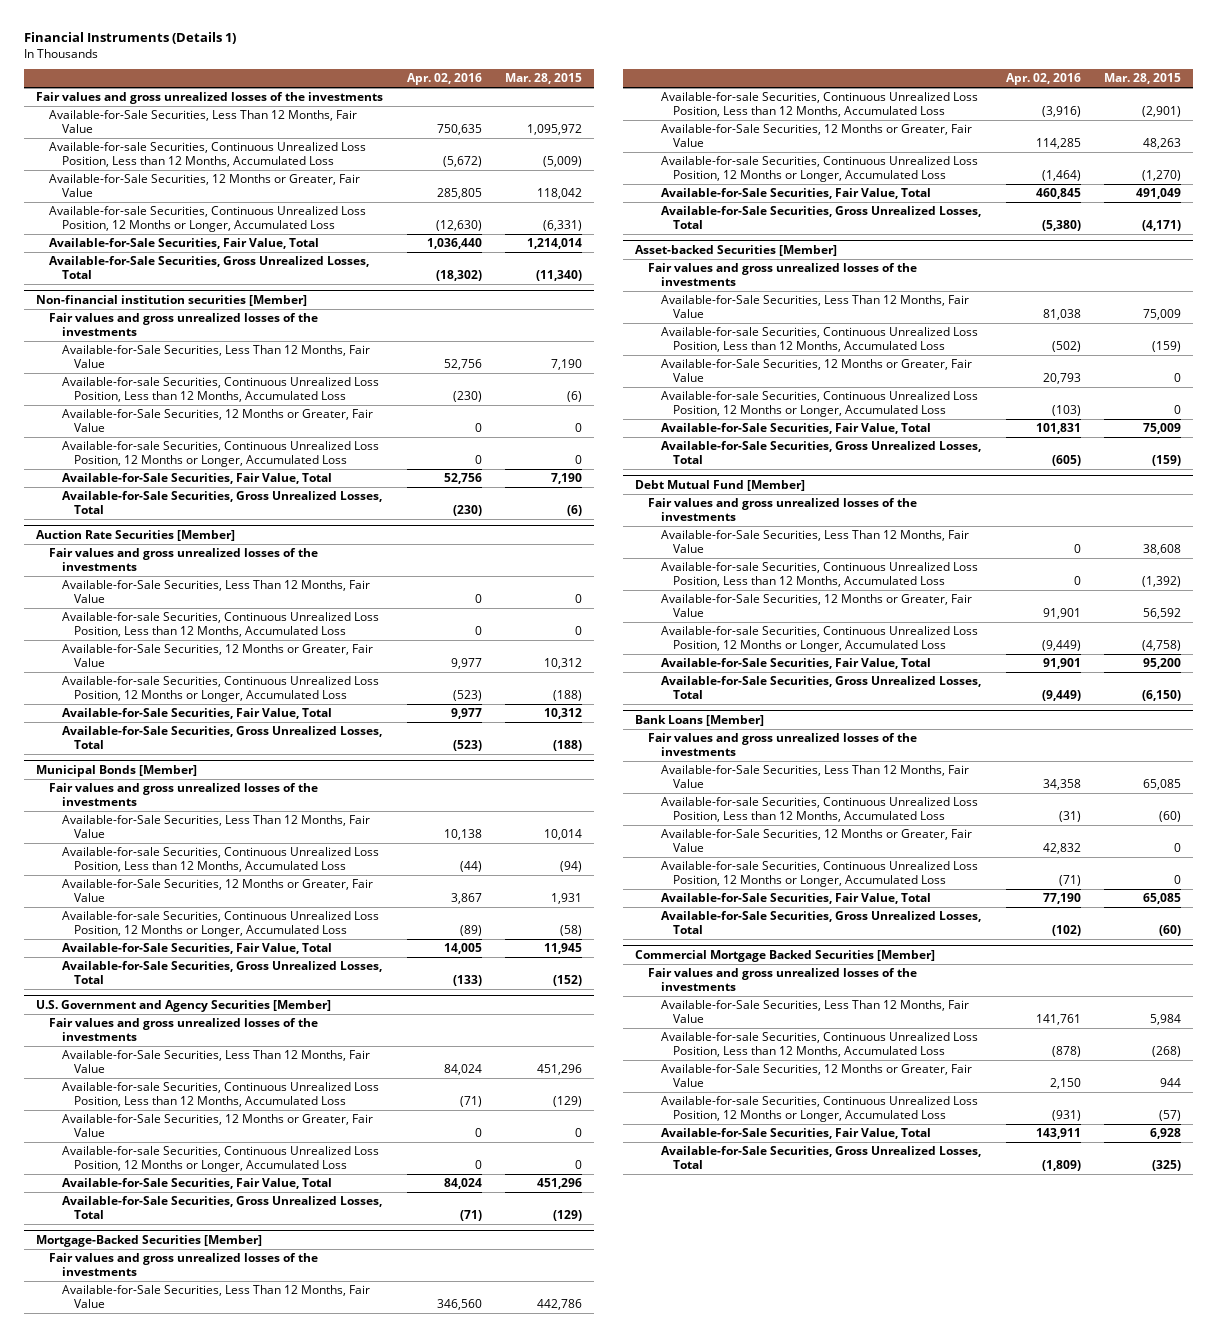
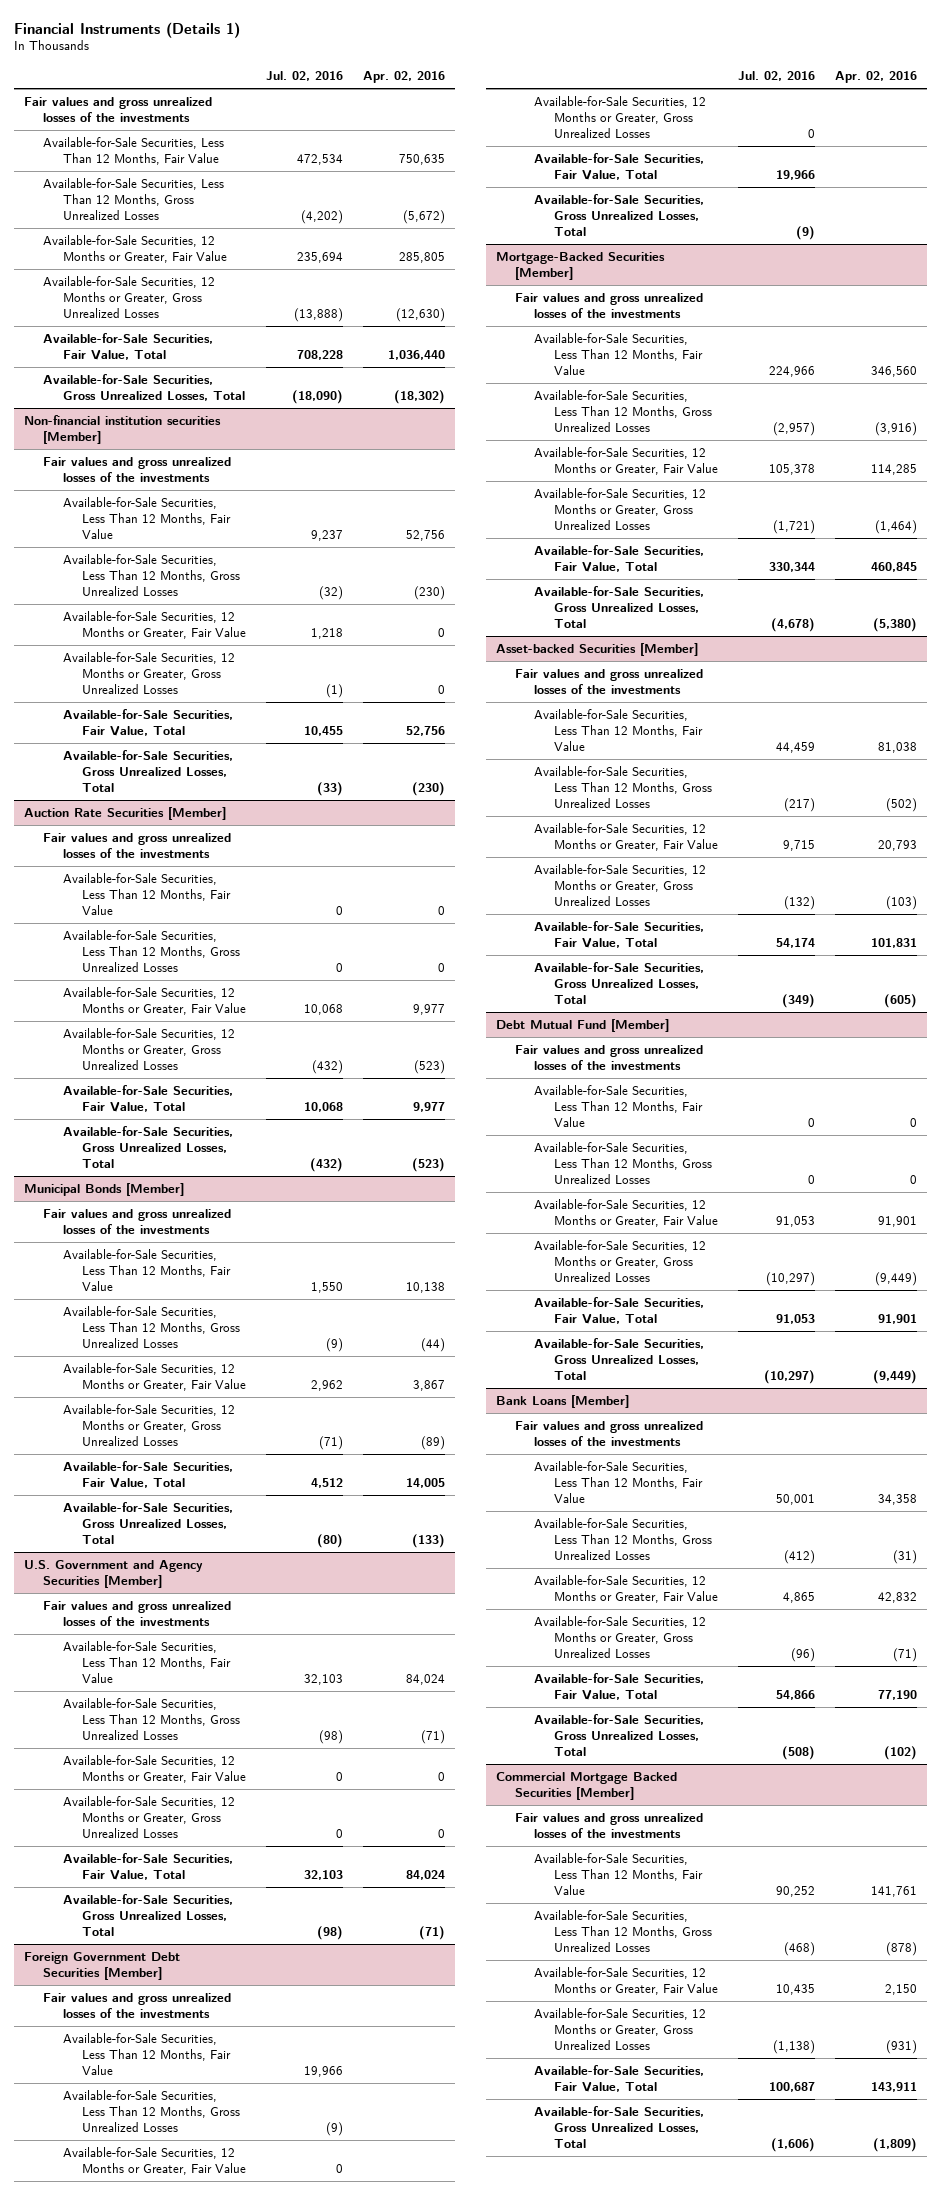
- | Apr. 02, 2016 | Mar. 28, 2015
+ | Jul. 02, 2016 | Apr. 02, 2016
- Available-for-sale Securities, Continuous Unrealized Loss Position, Less than 12 Months, Accumulated Loss | (5,672) | (5,009)
+ Available-for-Sale Securities, Less Than 12 Months, Gross Unrealized Losses | (4,202) | (5,672)
- Available-for-sale Securities, Continuous Unrealized Loss Position, 12 Months or Longer, Accumulated Loss | (12,630) | (6,331)
+ Available-for-Sale Securities, 12 Months or Greater, Gross Unrealized Losses | (13,888) | (12,630)
@ Non-financial institution securities [Member]
- Available-for-sale Securities, Continuous Unrealized Loss Position, Less than 12 Months, Accumulated Loss | (230) | (6)
+ Available-for-Sale Securities, Less Than 12 Months, Gross Unrealized Losses | (32) | (230)
- Available-for-sale Securities, Continuous Unrealized Loss Position, 12 Months or Longer, Accumulated Loss | 0 | 0
+ Available-for-Sale Securities, 12 Months or Greater, Gross Unrealized Losses | (1) | 0
@ Auction Rate Securities [Member]
- Available-for-sale Securities, Continuous Unrealized Loss Position, Less than 12 Months, Accumulated Loss | 0 | 0
+ Available-for-Sale Securities, Less Than 12 Months, Gross Unrealized Losses | 0 | 0
- Available-for-sale Securities, Continuous Unrealized Loss Position, 12 Months or Longer, Accumulated Loss | (523) | (188)
+ Available-for-Sale Securities, 12 Months or Greater, Gross Unrealized Losses | (432) | (523)
@ Municipal Bonds [Member]
- Available-for-sale Securities, Continuous Unrealized Loss Position, Less than 12 Months, Accumulated Loss | (44) | (94)
+ Available-for-Sale Securities, Less Than 12 Months, Gross Unrealized Losses | (9) | (44)
- Available-for-sale Securities, Continuous Unrealized Loss Position, 12 Months or Longer, Accumulated Loss | (89) | (58)
+ Available-for-Sale Securities, 12 Months or Greater, Gross Unrealized Losses | (71) | (89)
@ U.S. Government and Agency Securities [Member]
- Available-for-sale Securities, Continuous Unrealized Loss Position, Less than 12 Months, Accumulated Loss | (71) | (129)
+ Available-for-Sale Securities, Less Than 12 Months, Gross Unrealized Losses | (98) | (71)
- Available-for-sale Securities, Continuous Unrealized Loss Position, 12 Months or Longer, Accumulated Loss | 0 | 0
+ Available-for-Sale Securities, 12 Months or Greater, Gross Unrealized Losses | 0 | 0
+ Foreign Government Debt Securities [Member]
+ Fair values and gross unrealized losses of the investments
+ Available-for-Sale Securities, Less Than 12 Months, Fair Value | 19,966 |
+ Available-for-Sale Securities, Less Than 12 Months, Gross Unrealized Losses | (9) |
+ Available-for-Sale Securities, 12 Months or Greater, Fair Value | 0 |
+ Available-for-Sale Securities, 12 Months or Greater, Gross Unrealized Losses | 0 |
+ Available-for-Sale Securities, Fair Value, Total | 19,966 |
+ Available-for-Sale Securities, Gross Unrealized Losses, Total | (9) |
@ Mortgage-Backed Securities [Member]
- Available-for-sale Securities, Continuous Unrealized Loss Position, Less than 12 Months, Accumulated Loss | (3,916) | (2,901)
+ Available-for-Sale Securities, Less Than 12 Months, Gross Unrealized Losses | (2,957) | (3,916)
- Available-for-sale Securities, Continuous Unrealized Loss Position, 12 Months or Longer, Accumulated Loss | (1,464) | (1,270)
+ Available-for-Sale Securities, 12 Months or Greater, Gross Unrealized Losses | (1,721) | (1,464)
@ Asset-backed Securities [Member]
- Available-for-sale Securities, Continuous Unrealized Loss Position, Less than 12 Months, Accumulated Loss | (502) | (159)
+ Available-for-Sale Securities, Less Than 12 Months, Gross Unrealized Losses | (217) | (502)
- Available-for-sale Securities, Continuous Unrealized Loss Position, 12 Months or Longer, Accumulated Loss | (103) | 0
+ Available-for-Sale Securities, 12 Months or Greater, Gross Unrealized Losses | (132) | (103)
@ Debt Mutual Fund [Member]
- Available-for-sale Securities, Continuous Unrealized Loss Position, Less than 12 Months, Accumulated Loss | 0 | (1,392)
+ Available-for-Sale Securities, Less Than 12 Months, Gross Unrealized Losses | 0 | 0
- Available-for-sale Securities, Continuous Unrealized Loss Position, 12 Months or Longer, Accumulated Loss | (9,449) | (4,758)
+ Available-for-Sale Securities, 12 Months or Greater, Gross Unrealized Losses | (10,297) | (9,449)
@ Bank Loans [Member]
- Available-for-sale Securities, Continuous Unrealized Loss Position, Less than 12 Months, Accumulated Loss | (31) | (60)
+ Available-for-Sale Securities, Less Than 12 Months, Gross Unrealized Losses | (412) | (31)
- Available-for-sale Securities, Continuous Unrealized Loss Position, 12 Months or Longer, Accumulated Loss | (71) | 0
+ Available-for-Sale Securities, 12 Months or Greater, Gross Unrealized Losses | (96) | (71)
@ Commercial Mortgage Backed Securities [Member]
- Available-for-sale Securities, Continuous Unrealized Loss Position, Less than 12 Months, Accumulated Loss | (878) | (268)
+ Available-for-Sale Securities, Less Than 12 Months, Gross Unrealized Losses | (468) | (878)
- Available-for-sale Securities, Continuous Unrealized Loss Position, 12 Months or Longer, Accumulated Loss | (931) | (57)
+ Available-for-Sale Securities, 12 Months or Greater, Gross Unrealized Losses | (1,138) | (931)

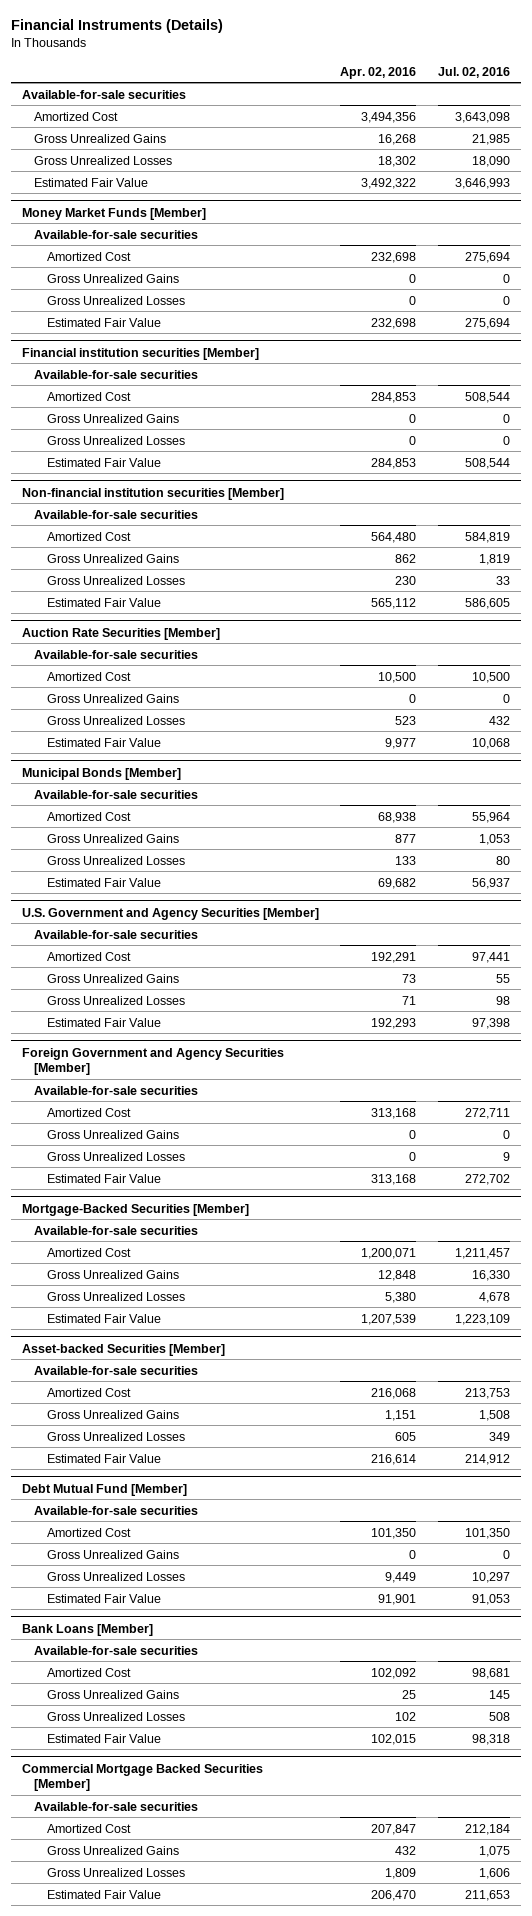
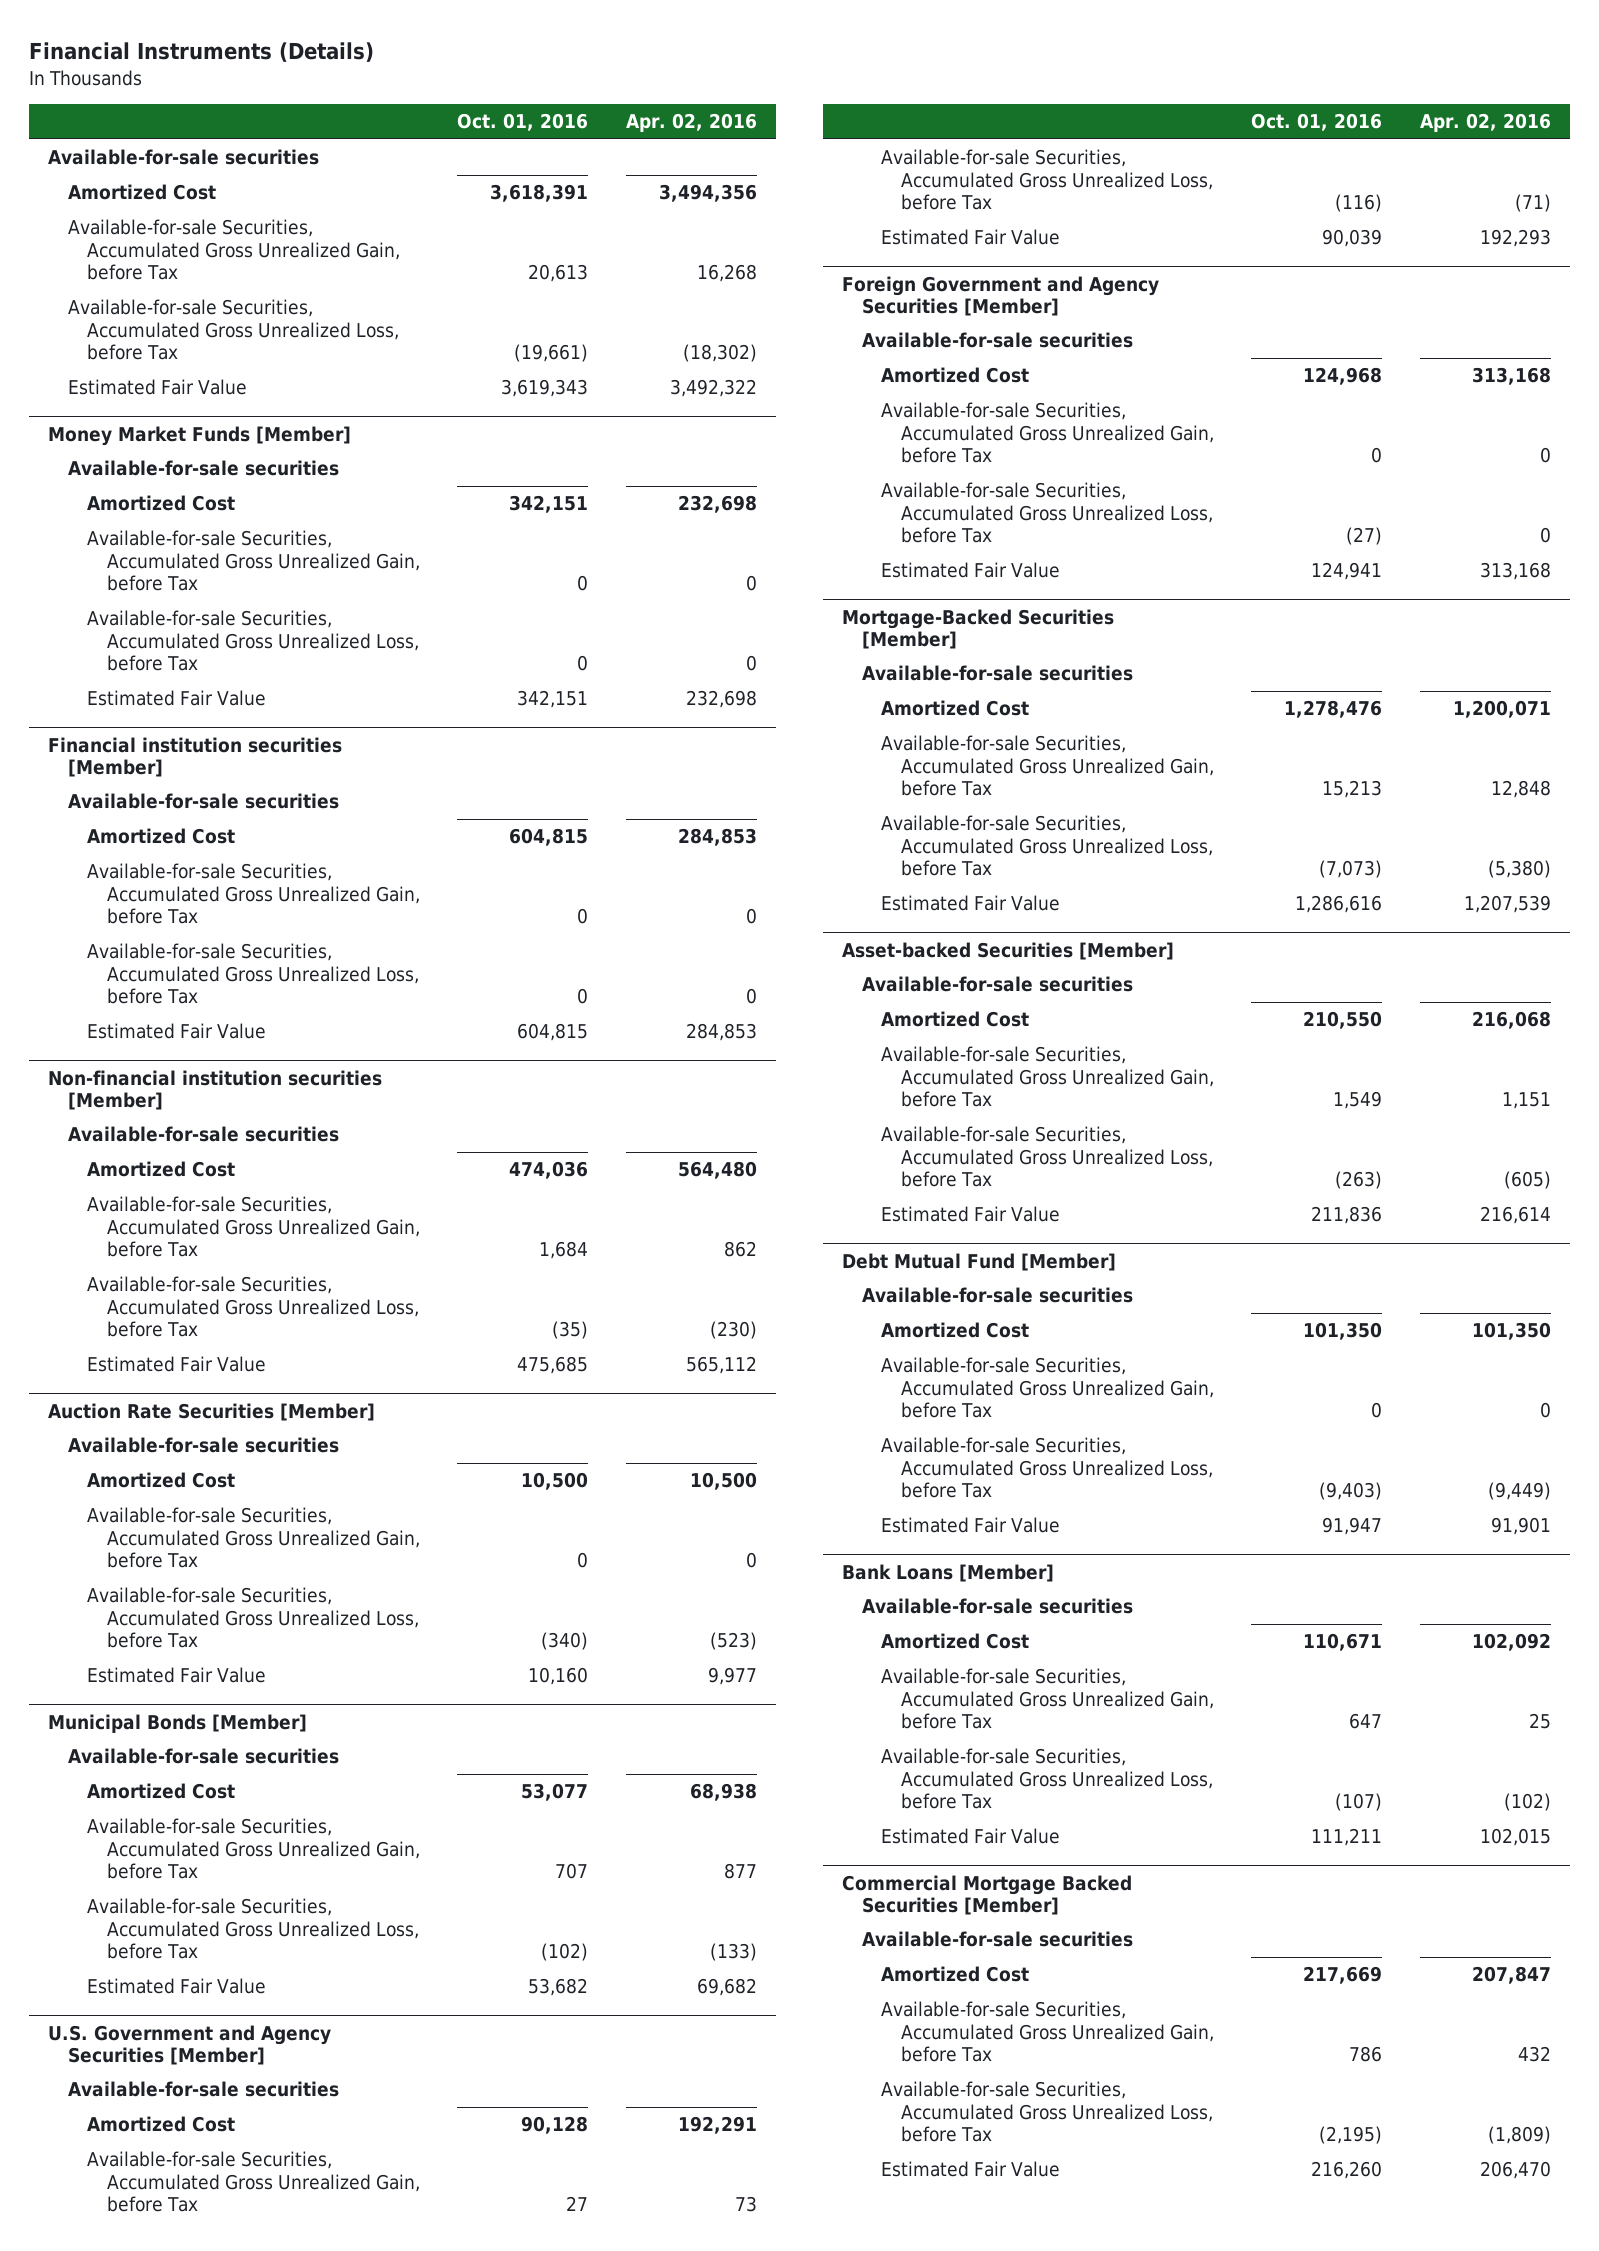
- | Apr. 02, 2016 | Jul. 02, 2016
+ | Oct. 01, 2016 | Apr. 02, 2016
- Gross Unrealized Gains | 16,268 | 21,985
- Gross Unrealized Losses | 18,302 | 18,090
+ Available-for-sale Securities, Accumulated Gross Unrealized Gain, before Tax | 20,613 | 16,268
+ Available-for-sale Securities, Accumulated Gross Unrealized Loss, before Tax | (19,661) | (18,302)
@ Money Market Funds [Member]
- Gross Unrealized Gains | 0 | 0
- Gross Unrealized Losses | 0 | 0
+ Available-for-sale Securities, Accumulated Gross Unrealized Gain, before Tax | 0 | 0
+ Available-for-sale Securities, Accumulated Gross Unrealized Loss, before Tax | 0 | 0
@ Financial institution securities [Member]
- Gross Unrealized Gains | 0 | 0
- Gross Unrealized Losses | 0 | 0
+ Available-for-sale Securities, Accumulated Gross Unrealized Gain, before Tax | 0 | 0
+ Available-for-sale Securities, Accumulated Gross Unrealized Loss, before Tax | 0 | 0
@ Non-financial institution securities [Member]
- Gross Unrealized Gains | 862 | 1,819
- Gross Unrealized Losses | 230 | 33
+ Available-for-sale Securities, Accumulated Gross Unrealized Gain, before Tax | 1,684 | 862
+ Available-for-sale Securities, Accumulated Gross Unrealized Loss, before Tax | (35) | (230)
@ Auction Rate Securities [Member]
- Gross Unrealized Gains | 0 | 0
- Gross Unrealized Losses | 523 | 432
+ Available-for-sale Securities, Accumulated Gross Unrealized Gain, before Tax | 0 | 0
+ Available-for-sale Securities, Accumulated Gross Unrealized Loss, before Tax | (340) | (523)
@ Municipal Bonds [Member]
- Gross Unrealized Gains | 877 | 1,053
- Gross Unrealized Losses | 133 | 80
+ Available-for-sale Securities, Accumulated Gross Unrealized Gain, before Tax | 707 | 877
+ Available-for-sale Securities, Accumulated Gross Unrealized Loss, before Tax | (102) | (133)
@ U.S. Government and Agency Securities [Member]
- Gross Unrealized Gains | 73 | 55
- Gross Unrealized Losses | 71 | 98
+ Available-for-sale Securities, Accumulated Gross Unrealized Gain, before Tax | 27 | 73
+ Available-for-sale Securities, Accumulated Gross Unrealized Loss, before Tax | (116) | (71)
@ Foreign Government and Agency Securities [Member]
- Gross Unrealized Gains | 0 | 0
- Gross Unrealized Losses | 0 | 9
+ Available-for-sale Securities, Accumulated Gross Unrealized Gain, before Tax | 0 | 0
+ Available-for-sale Securities, Accumulated Gross Unrealized Loss, before Tax | (27) | 0
@ Mortgage-Backed Securities [Member]
- Gross Unrealized Gains | 12,848 | 16,330
- Gross Unrealized Losses | 5,380 | 4,678
+ Available-for-sale Securities, Accumulated Gross Unrealized Gain, before Tax | 15,213 | 12,848
+ Available-for-sale Securities, Accumulated Gross Unrealized Loss, before Tax | (7,073) | (5,380)
@ Asset-backed Securities [Member]
- Gross Unrealized Gains | 1,151 | 1,508
- Gross Unrealized Losses | 605 | 349
+ Available-for-sale Securities, Accumulated Gross Unrealized Gain, before Tax | 1,549 | 1,151
+ Available-for-sale Securities, Accumulated Gross Unrealized Loss, before Tax | (263) | (605)
@ Debt Mutual Fund [Member]
- Gross Unrealized Gains | 0 | 0
- Gross Unrealized Losses | 9,449 | 10,297
+ Available-for-sale Securities, Accumulated Gross Unrealized Gain, before Tax | 0 | 0
+ Available-for-sale Securities, Accumulated Gross Unrealized Loss, before Tax | (9,403) | (9,449)
@ Bank Loans [Member]
- Gross Unrealized Gains | 25 | 145
- Gross Unrealized Losses | 102 | 508
+ Available-for-sale Securities, Accumulated Gross Unrealized Gain, before Tax | 647 | 25
+ Available-for-sale Securities, Accumulated Gross Unrealized Loss, before Tax | (107) | (102)
@ Commercial Mortgage Backed Securities [Member]
- Gross Unrealized Gains | 432 | 1,075
- Gross Unrealized Losses | 1,809 | 1,606
+ Available-for-sale Securities, Accumulated Gross Unrealized Gain, before Tax | 786 | 432
+ Available-for-sale Securities, Accumulated Gross Unrealized Loss, before Tax | (2,195) | (1,809)

